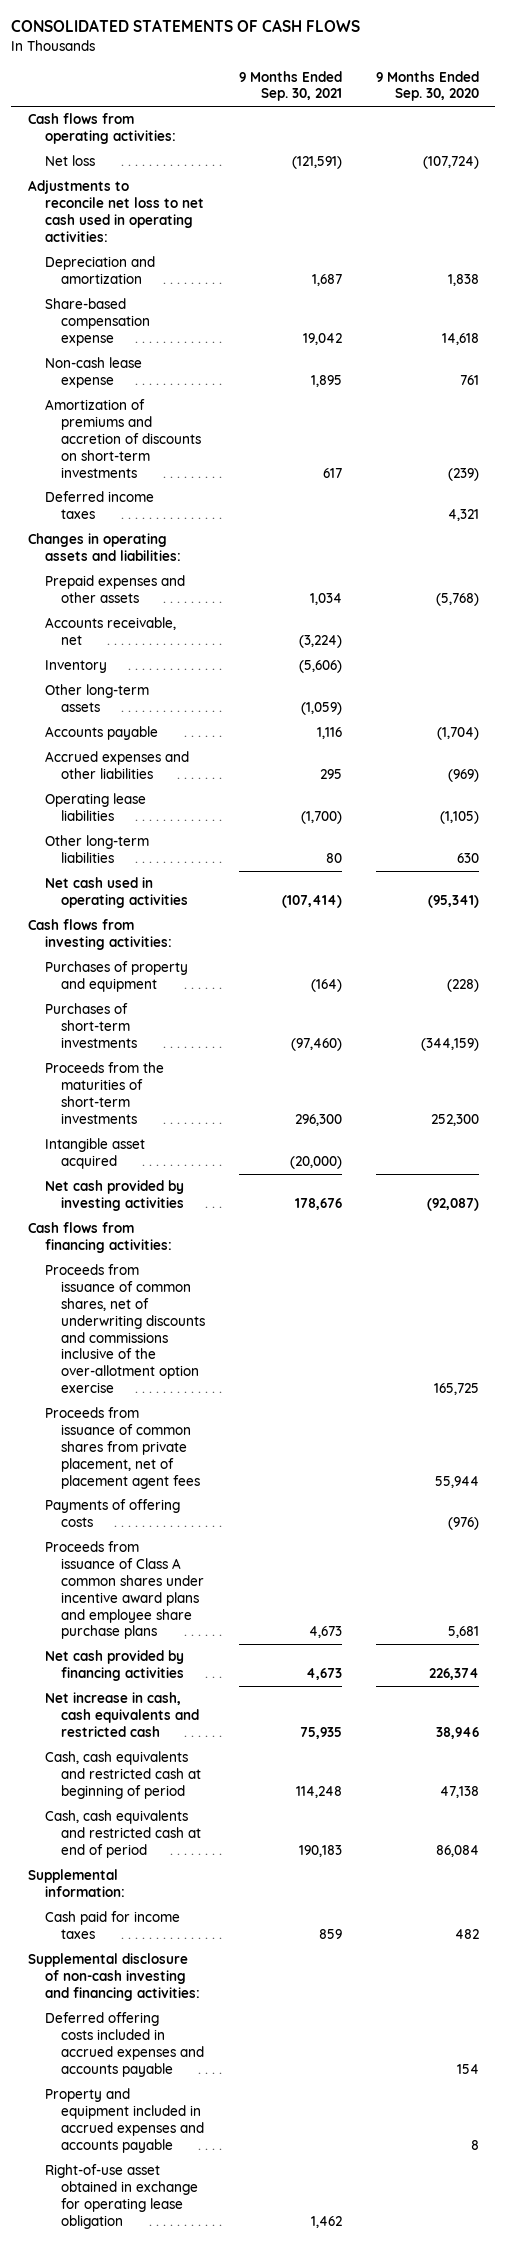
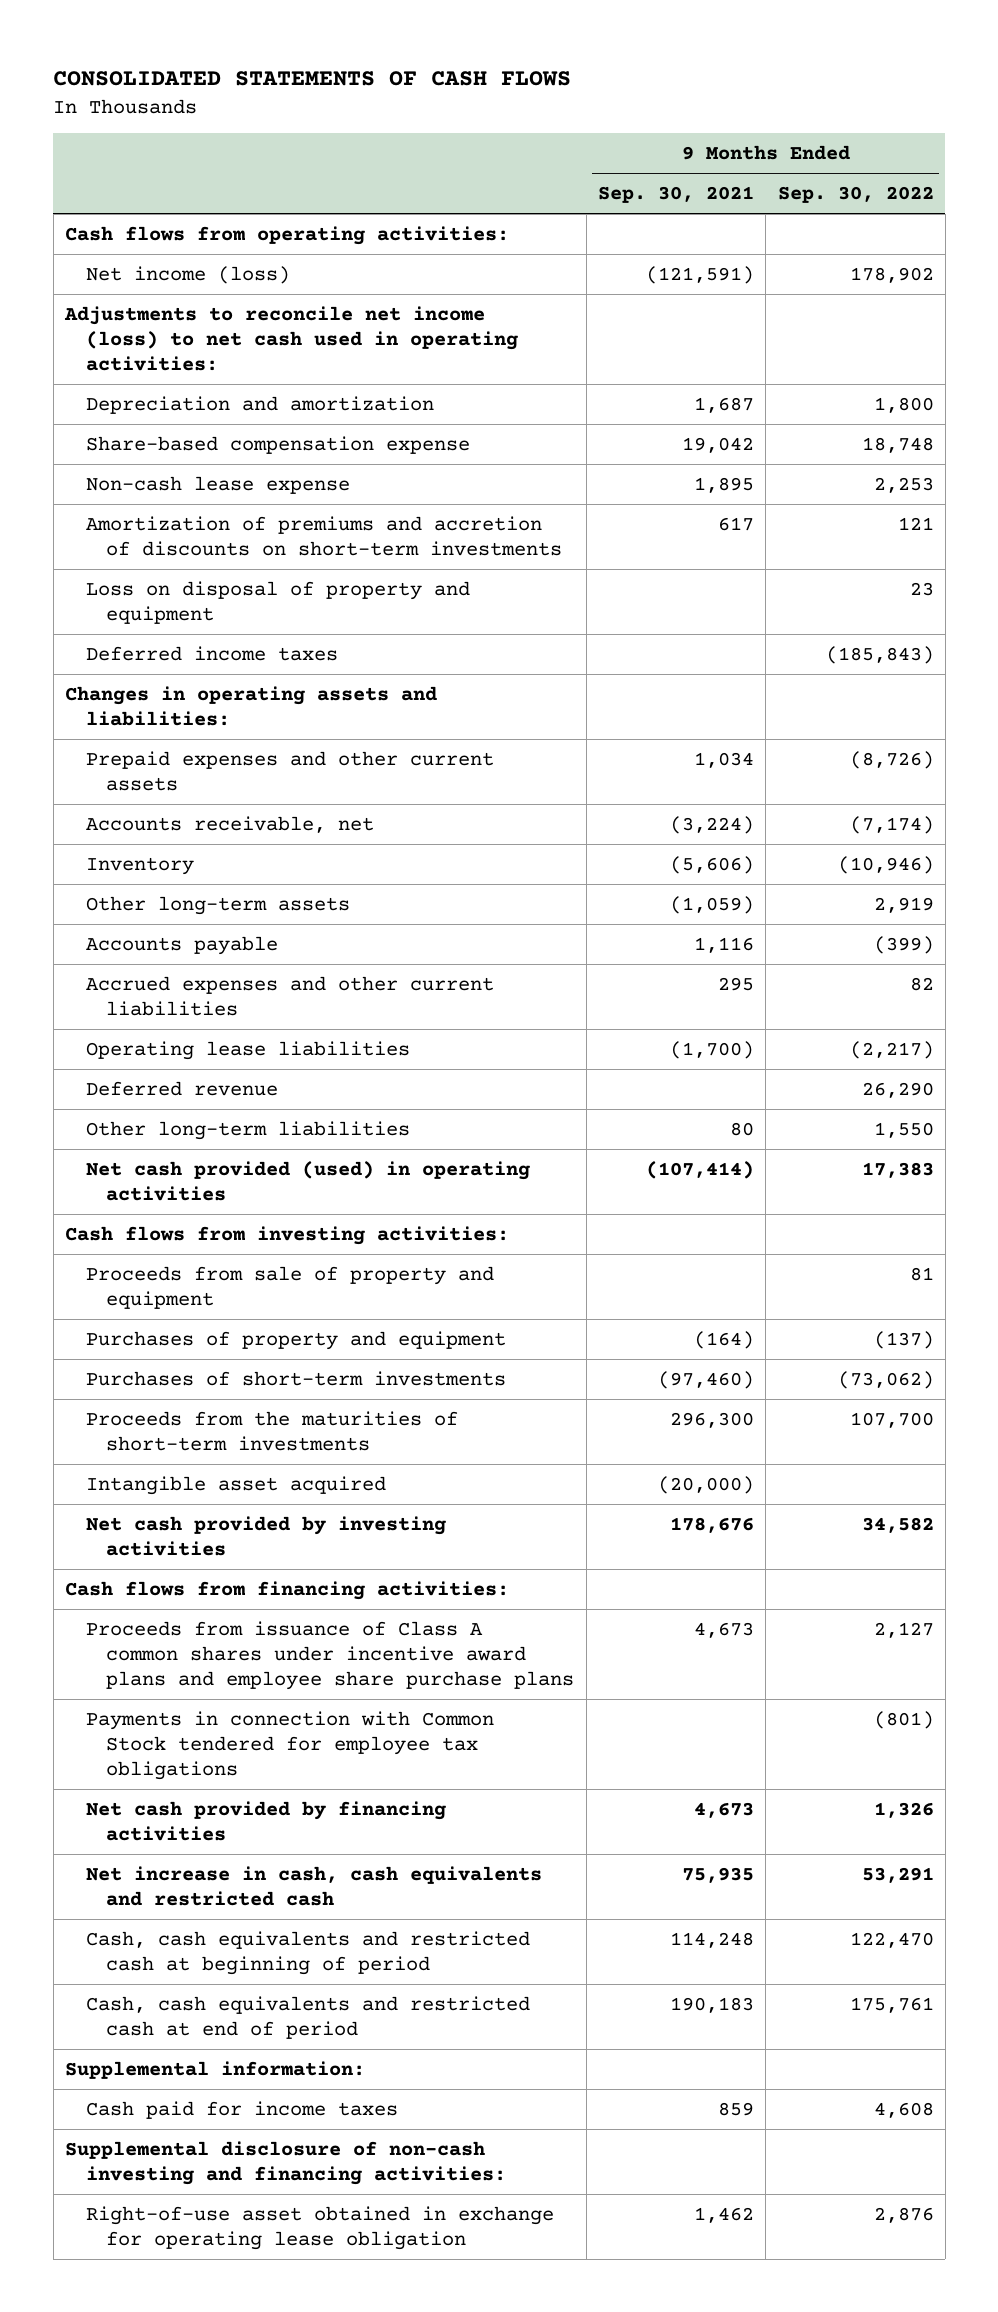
- | 9 Months Ended Sep. 30, 2021 | 9 Months Ended Sep. 30, 2020
+ | 9 Months Ended Sep. 30, 2021 | 9 Months Ended Sep. 30, 2022
- Net loss | (121,591) | (107,724)
- Adjustments to reconcile net loss to net cash used in operating activities:
+ Net income (loss) | (121,591) | 178,902
+ Adjustments to reconcile net income (loss) to net cash used in operating activities:
+ Loss on disposal of property and equipment | | 23
- Prepaid expenses and other assets | 1,034 | (5,768)
+ Prepaid expenses and other current assets | 1,034 | (8,726)
- Accrued expenses and other liabilities | 295 | (969)
+ Accrued expenses and other current liabilities | 295 | 82
+ Deferred revenue | | 26,290
- Net cash used in operating activities | (107,414) | (95,341)
+ Net cash provided (used) in operating activities | (107,414) | 17,383
+ Proceeds from sale of property and equipment | | 81
- Proceeds from issuance of common shares, net of underwriting discounts and commissions inclusive of the over-allotment option exercise | | 165,725
- Proceeds from issuance of common shares from private placement, net of placement agent fees | | 55,944
- Payments of offering costs | | (976)
+ Payments in connection with Common Stock tendered for employee tax obligations | | (801)
- Deferred offering costs included in accrued expenses and accounts payable | | 154
- Property and equipment included in accrued expenses and accounts payable | | 8

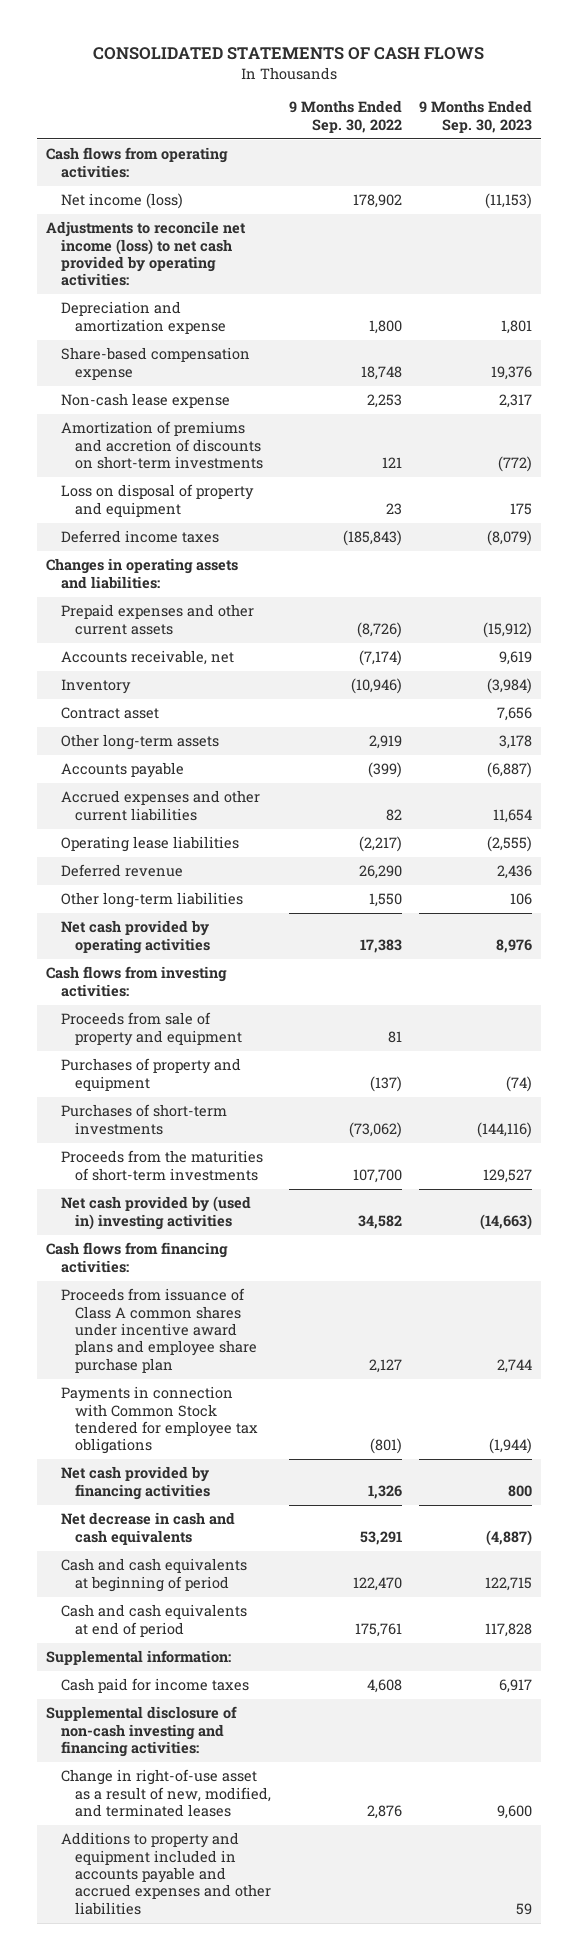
- | 9 Months Ended Sep. 30, 2021 | 9 Months Ended Sep. 30, 2022
+ | 9 Months Ended Sep. 30, 2022 | 9 Months Ended Sep. 30, 2023
- Adjustments to reconcile net income (loss) to net cash used in operating activities:
- Depreciation and amortization | 1,687 | 1,800
+ Adjustments to reconcile net income (loss) to net cash provided by operating activities:
+ Depreciation and amortization expense | 1,800 | 1,801
+ Contract asset | | 7,656
- Net cash provided (used) in operating activities | (107,414) | 17,383
+ Net cash provided by operating activities | 17,383 | 8,976
- Intangible asset acquired | (20,000) |
- Net cash provided by investing activities | 178,676 | 34,582
+ Net cash provided by (used in) investing activities | 34,582 | (14,663)
- Proceeds from issuance of Class A common shares under incentive award plans and employee share purchase plans | 4,673 | 2,127
+ Proceeds from issuance of Class A common shares under incentive award plans and employee share purchase plan | 2,127 | 2,744
- Net increase in cash, cash equivalents and restricted cash | 75,935 | 53,291
- Cash, cash equivalents and restricted cash at beginning of period | 114,248 | 122,470
- Cash, cash equivalents and restricted cash at end of period | 190,183 | 175,761
+ Net decrease in cash and cash equivalents | 53,291 | (4,887)
+ Cash and cash equivalents at beginning of period | 122,470 | 122,715
+ Cash and cash equivalents at end of period | 175,761 | 117,828
- Right-of-use asset obtained in exchange for operating lease obligation | 1,462 | 2,876
+ Change in right-of-use asset as a result of new, modified, and terminated leases | 2,876 | 9,600
+ Additions to property and equipment included in accounts payable and accrued expenses and other liabilities | | 59

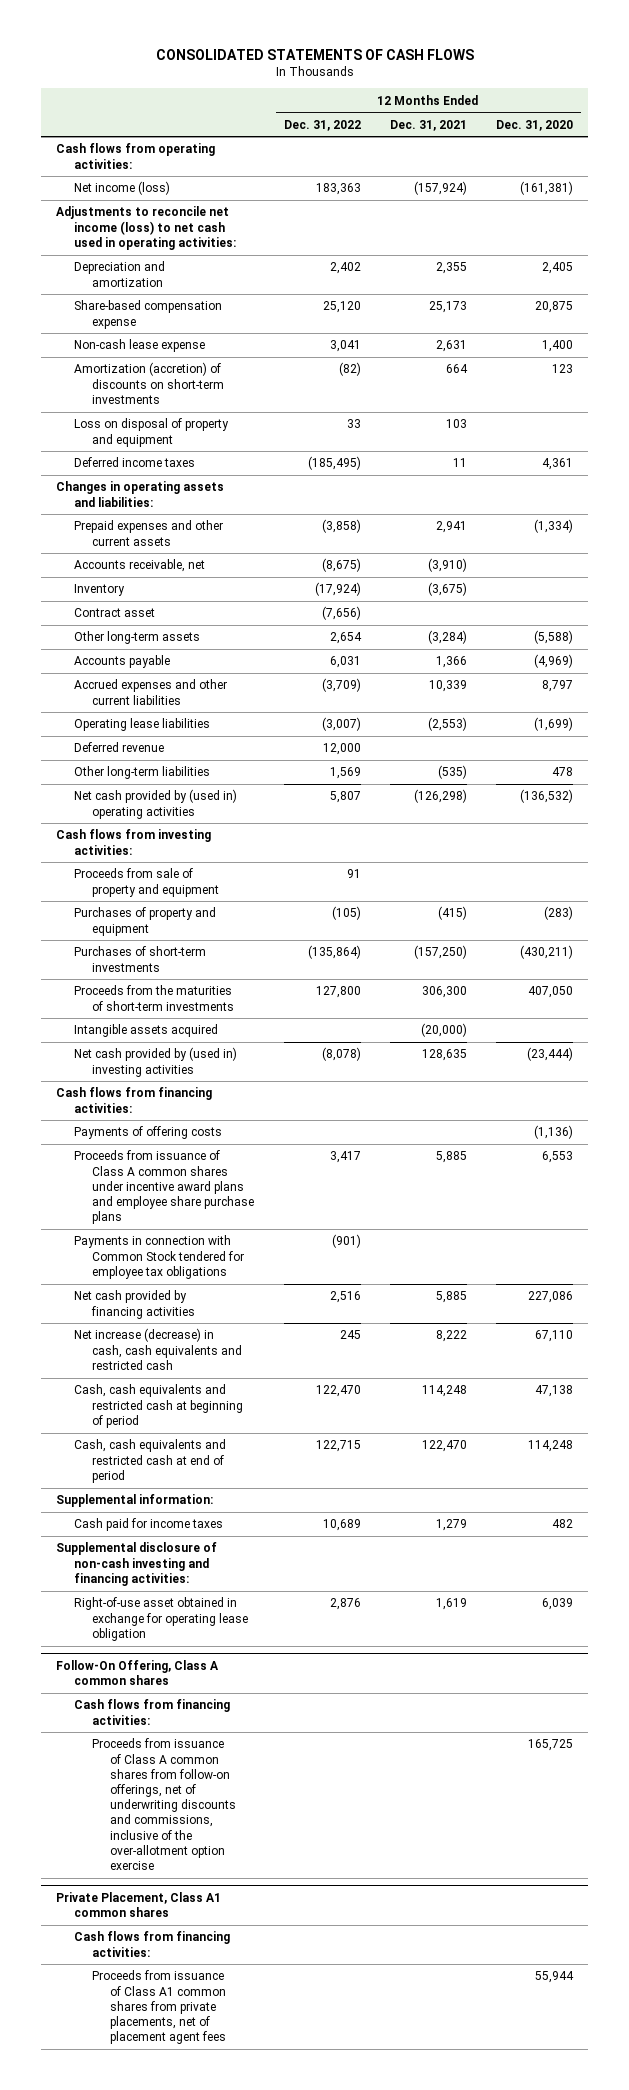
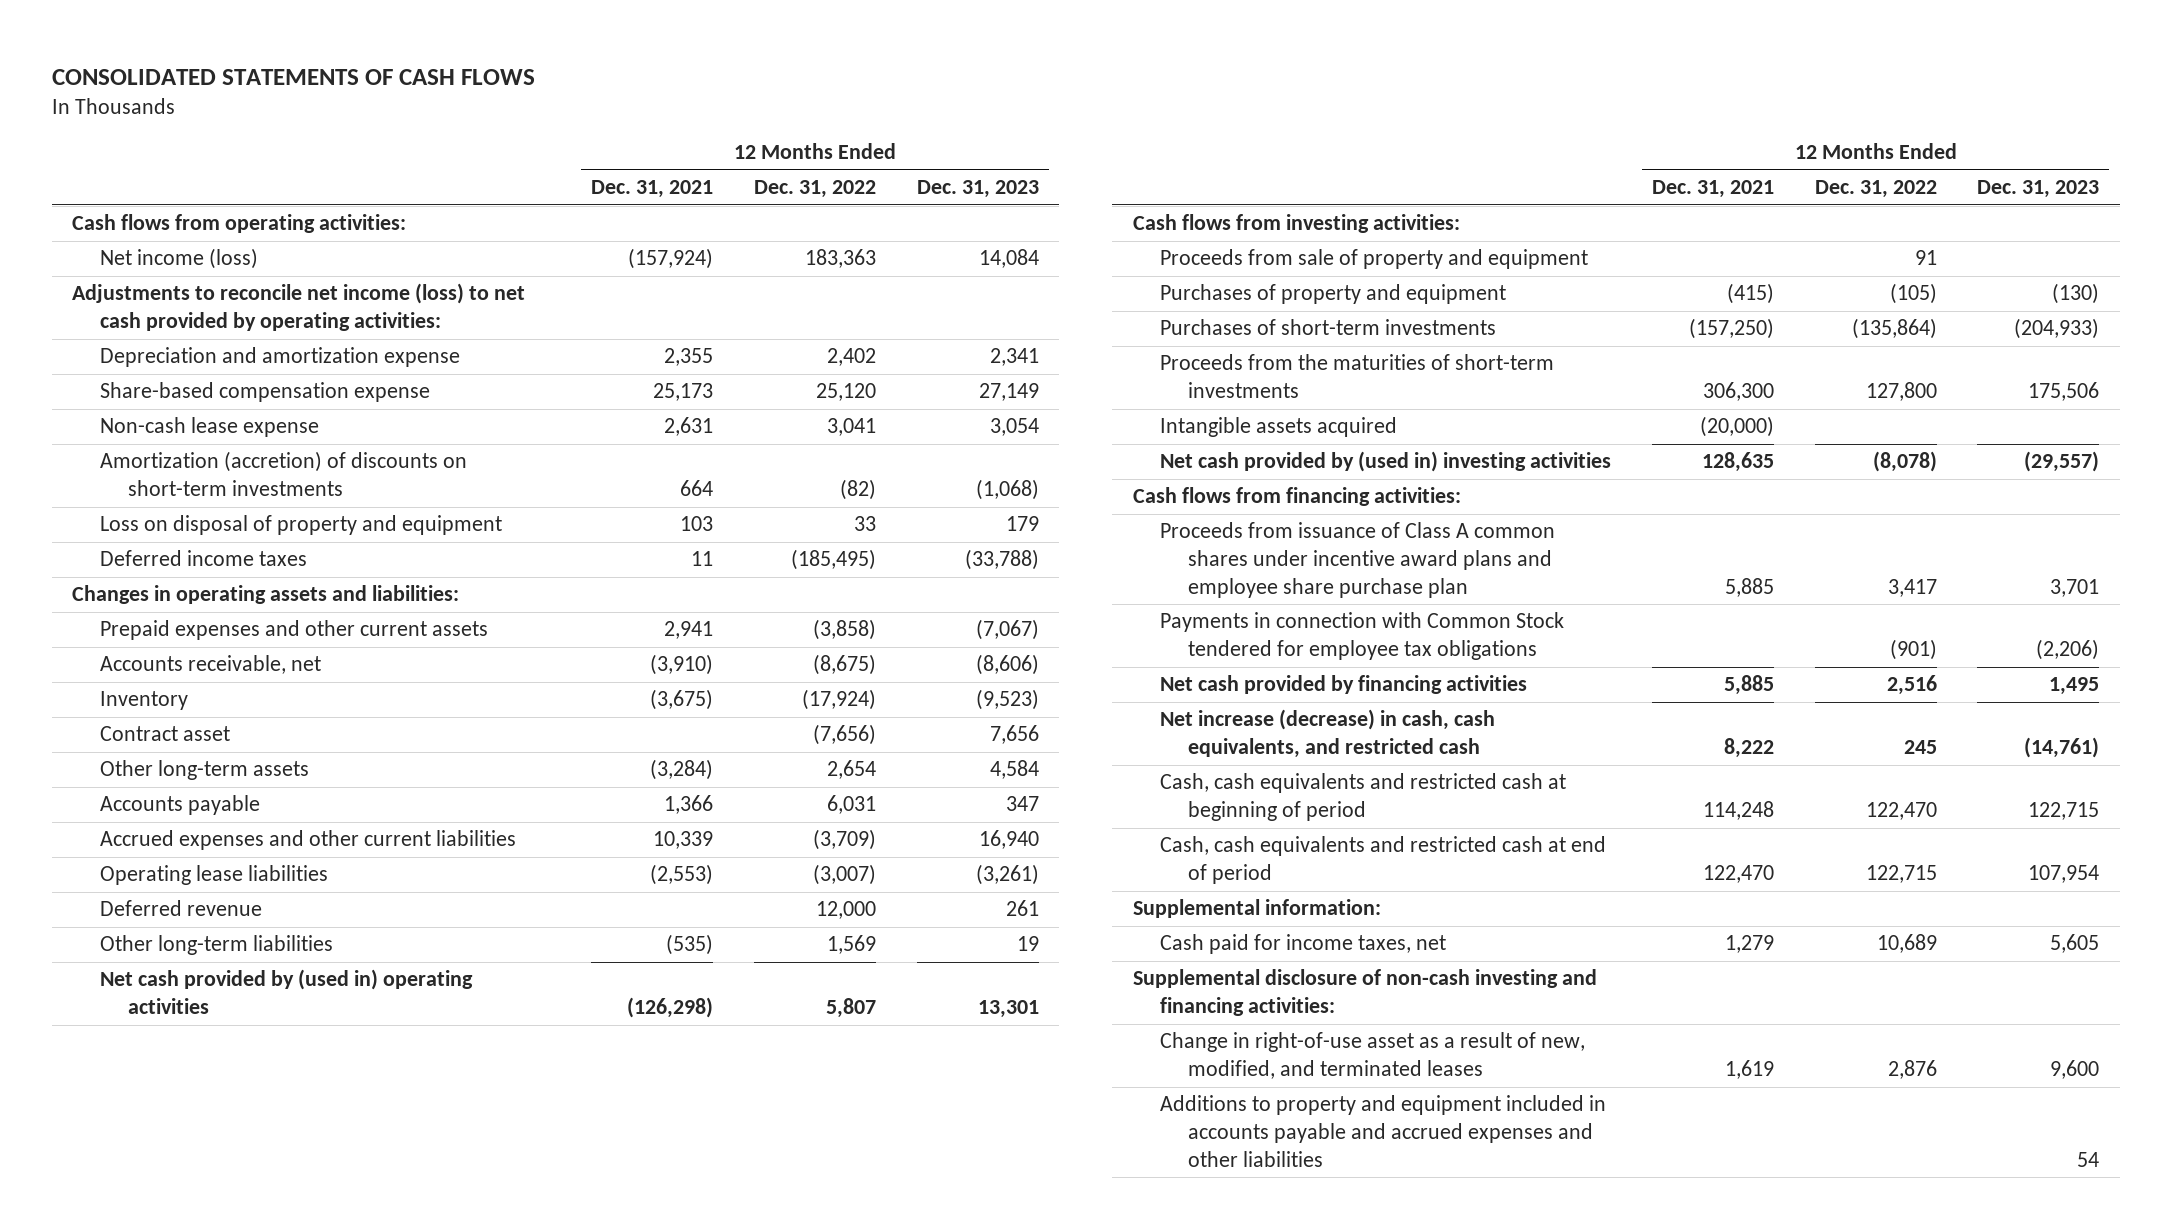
- | 12 Months Ended Dec. 31, 2022 | 12 Months Ended Dec. 31, 2021 | 12 Months Ended Dec. 31, 2020
+ | 12 Months Ended Dec. 31, 2021 | 12 Months Ended Dec. 31, 2022 | 12 Months Ended Dec. 31, 2023
- Adjustments to reconcile net income (loss) to net cash used in operating activities:
- Depreciation and amortization | 2,402 | 2,355 | 2,405
+ Adjustments to reconcile net income (loss) to net cash provided by operating activities:
+ Depreciation and amortization expense | 2,355 | 2,402 | 2,341
- Payments of offering costs | | | (1,136)
- Proceeds from issuance of Class A common shares under incentive award plans and employee share purchase plans | 3,417 | 5,885 | 6,553
+ Proceeds from issuance of Class A common shares under incentive award plans and employee share purchase plan | 5,885 | 3,417 | 3,701
- Net increase (decrease) in cash, cash equivalents and restricted cash | 245 | 8,222 | 67,110
+ Net increase (decrease) in cash, cash equivalents, and restricted cash | 8,222 | 245 | (14,761)
- Cash paid for income taxes | 10,689 | 1,279 | 482
+ Cash paid for income taxes, net | 1,279 | 10,689 | 5,605
- Right-of-use asset obtained in exchange for operating lease obligation | 2,876 | 1,619 | 6,039
- Follow-On Offering, Class A common shares
- Cash flows from financing activities:
- Proceeds from issuance of Class A common shares from follow-on offerings, net of underwriting discounts and commissions, inclusive of the over-allotment option exercise | | | 165,725
- Private Placement, Class A1 common shares
- Cash flows from financing activities:
- Proceeds from issuance of Class A1 common shares from private placements, net of placement agent fees | | | 55,944
+ Change in right-of-use asset as a result of new, modified, and terminated leases | 1,619 | 2,876 | 9,600
+ Additions to property and equipment included in accounts payable and accrued expenses and other liabilities | | | 54

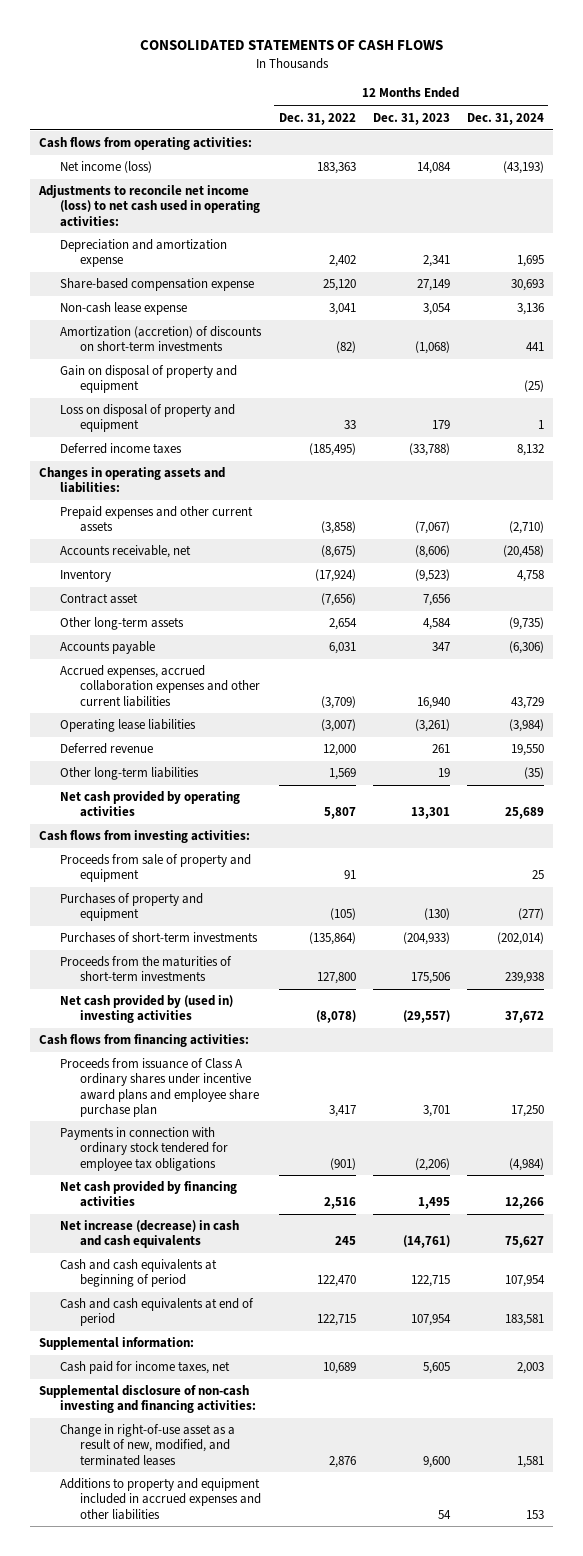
- | 12 Months Ended Dec. 31, 2021 | 12 Months Ended Dec. 31, 2022 | 12 Months Ended Dec. 31, 2023
+ | 12 Months Ended Dec. 31, 2022 | 12 Months Ended Dec. 31, 2023 | 12 Months Ended Dec. 31, 2024
- Adjustments to reconcile net income (loss) to net cash provided by operating activities:
+ Adjustments to reconcile net income (loss) to net cash used in operating activities:
+ Gain on disposal of property and equipment | | | (25)
- Accrued expenses and other current liabilities | 10,339 | (3,709) | 16,940
+ Accrued expenses, accrued collaboration expenses and other current liabilities | (3,709) | 16,940 | 43,729
- Net cash provided by (used in) operating activities | (126,298) | 5,807 | 13,301
+ Net cash provided by operating activities | 5,807 | 13,301 | 25,689
- Intangible assets acquired | (20,000) | |
- Proceeds from issuance of Class A common shares under incentive award plans and employee share purchase plan | 5,885 | 3,417 | 3,701
- Payments in connection with Common Stock tendered for employee tax obligations | | (901) | (2,206)
+ Proceeds from issuance of Class A ordinary shares under incentive award plans and employee share purchase plan | 3,417 | 3,701 | 17,250
+ Payments in connection with ordinary stock tendered for employee tax obligations | (901) | (2,206) | (4,984)
- Net increase (decrease) in cash, cash equivalents, and restricted cash | 8,222 | 245 | (14,761)
- Cash, cash equivalents and restricted cash at beginning of period | 114,248 | 122,470 | 122,715
- Cash, cash equivalents and restricted cash at end of period | 122,470 | 122,715 | 107,954
+ Net increase (decrease) in cash and cash equivalents | 245 | (14,761) | 75,627
+ Cash and cash equivalents at beginning of period | 122,470 | 122,715 | 107,954
+ Cash and cash equivalents at end of period | 122,715 | 107,954 | 183,581
- Additions to property and equipment included in accounts payable and accrued expenses and other liabilities | | | 54
+ Additions to property and equipment included in accrued expenses and other liabilities | | 54 | 153

